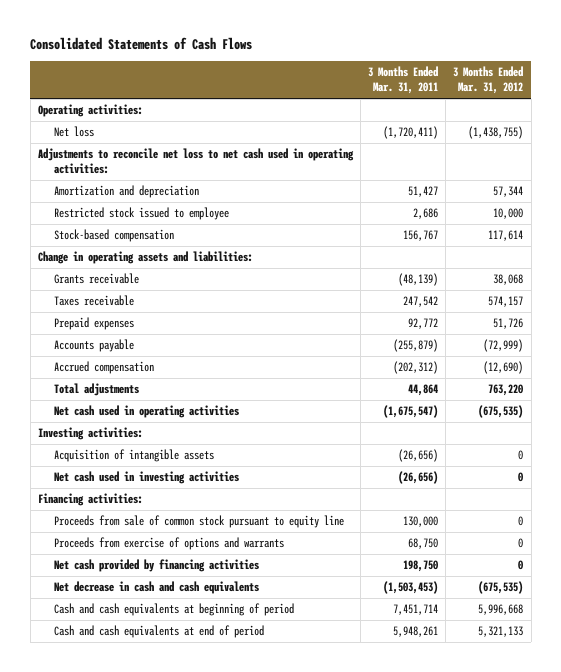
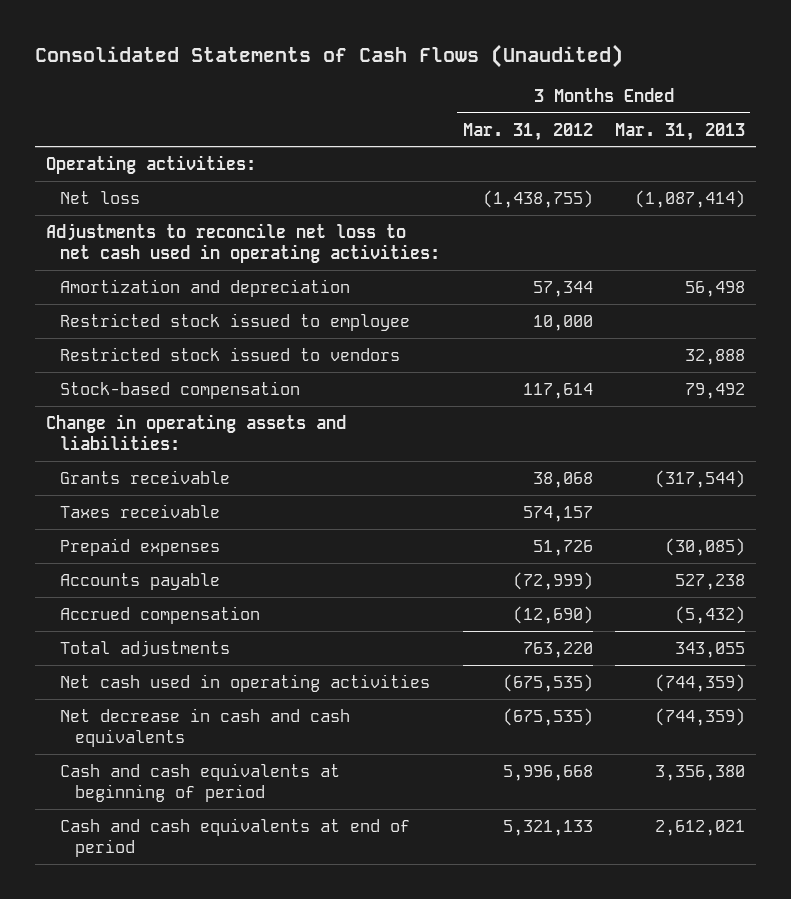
- Consolidated Statements of Cash Flows
+ Consolidated Statements of Cash Flows (Unaudited)
- | 3 Months Ended Mar. 31, 2011 | 3 Months Ended Mar. 31, 2012
+ | 3 Months Ended Mar. 31, 2012 | 3 Months Ended Mar. 31, 2013
+ Restricted stock issued to vendors | | 32,888
- Investing activities:
- Acquisition of intangible assets | (26,656) | 0
- Net cash used in investing activities | (26,656) | 0
- Financing activities:
- Proceeds from sale of common stock pursuant to equity line | 130,000 | 0
- Proceeds from exercise of options and warrants | 68,750 | 0
- Net cash provided by financing activities | 198,750 | 0

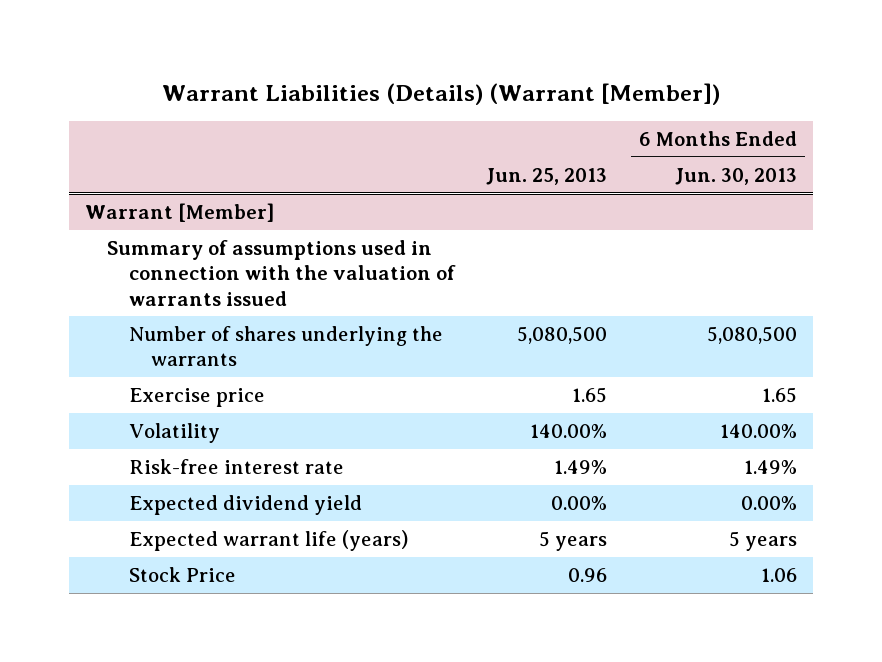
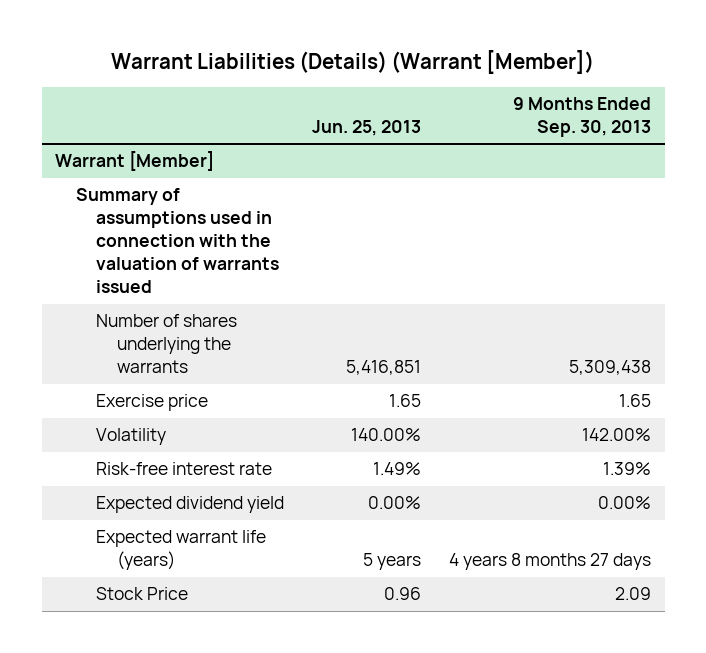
- | Jun. 25, 2013 | 6 Months Ended Jun. 30, 2013
+ | Jun. 25, 2013 | 9 Months Ended Sep. 30, 2013
@ Warrant [Member]
- Number of shares underlying the warrants | 5,080,500 | 5,080,500
+ Number of shares underlying the warrants | 5,416,851 | 5,309,438

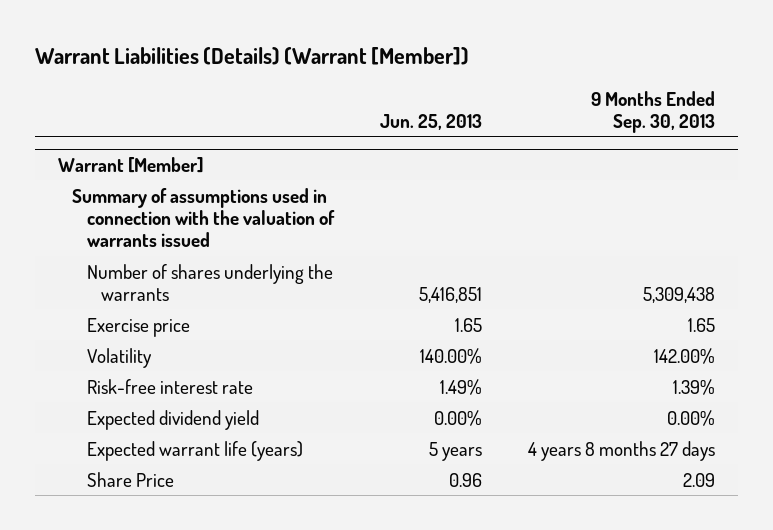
@ Warrant [Member]
- Stock Price | 0.96 | 2.09
+ Share Price | 0.96 | 2.09

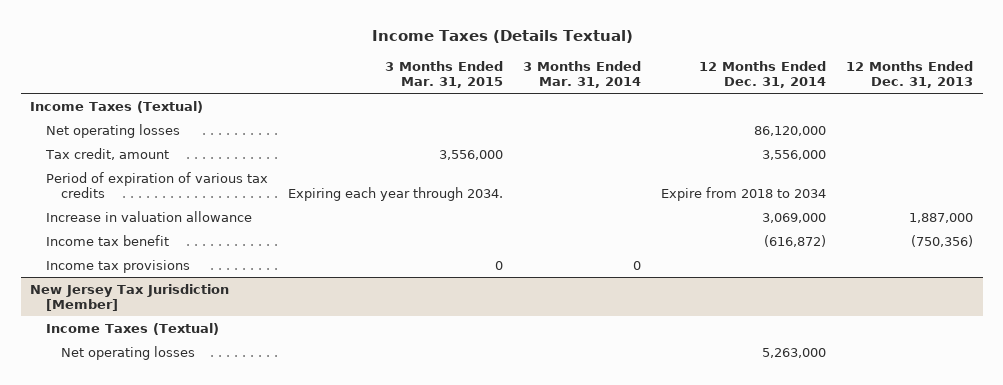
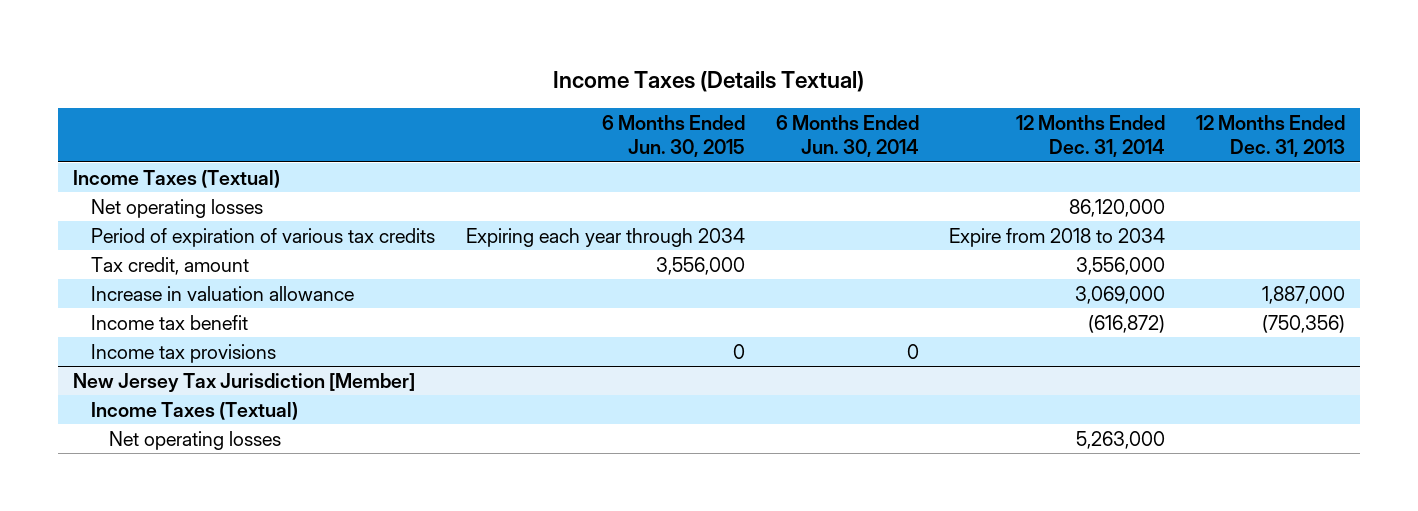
- | 3 Months Ended Mar. 31, 2015 | 3 Months Ended Mar. 31, 2014 | 12 Months Ended Dec. 31, 2014 | 12 Months Ended Dec. 31, 2013
+ | 6 Months Ended Jun. 30, 2015 | 6 Months Ended Jun. 30, 2014 | 12 Months Ended Dec. 31, 2014 | 12 Months Ended Dec. 31, 2013
moved down: Tax credit, amount | 3,556,000 | | 3,556,000 |

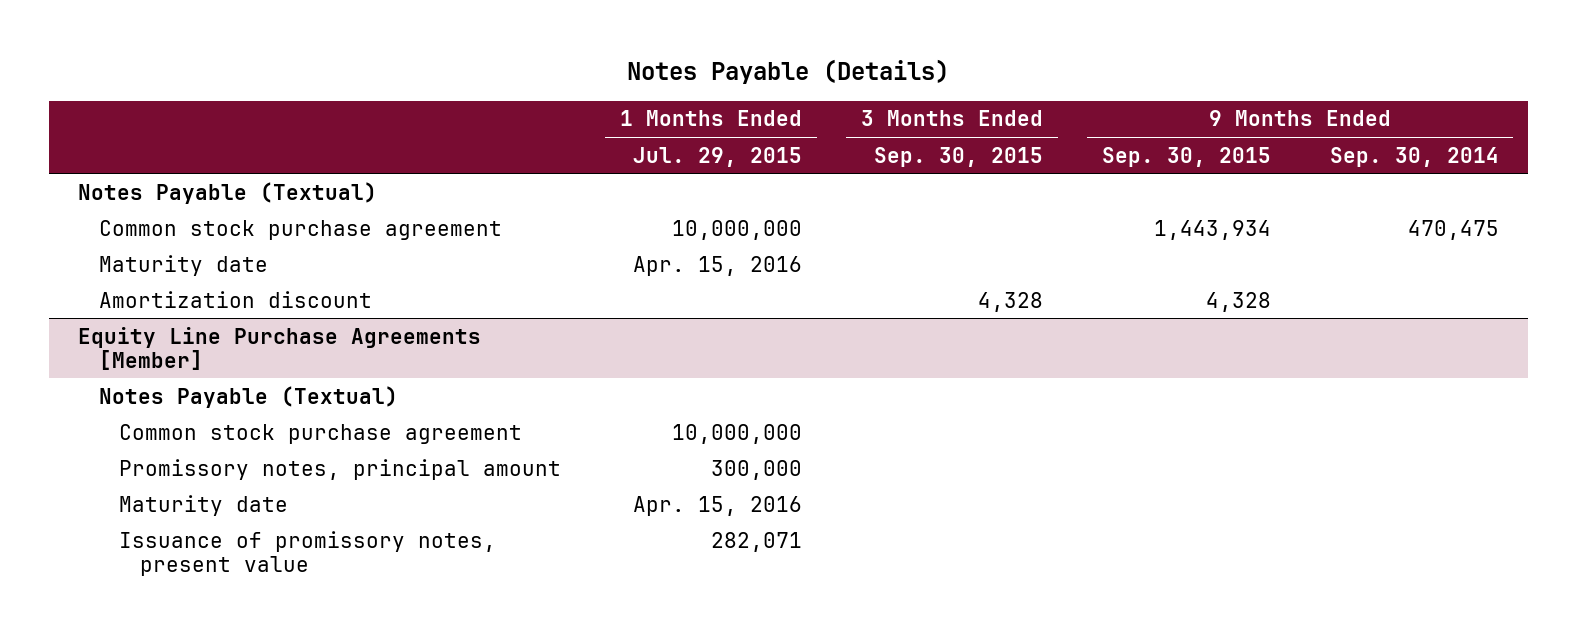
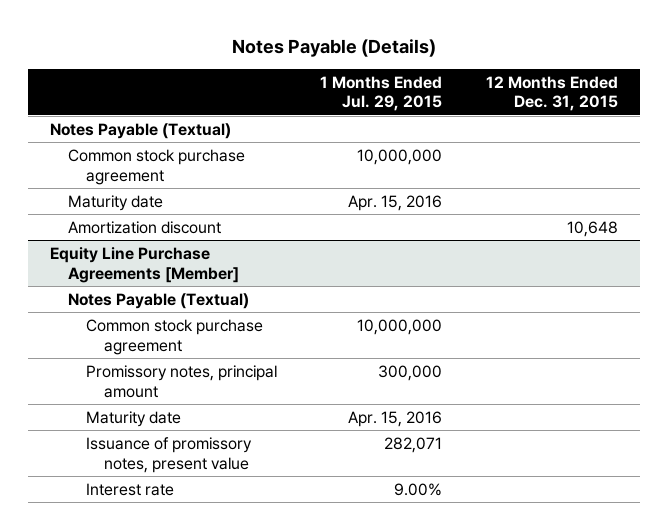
- | 1 Months Ended Jul. 29, 2015 | 3 Months Ended Sep. 30, 2015 | 9 Months Ended Sep. 30, 2015 | 9 Months Ended Sep. 30, 2014
+ | 1 Months Ended Jul. 29, 2015 | 12 Months Ended Dec. 31, 2015
@ Equity Line Purchase Agreements [Member]
+ Interest rate | 9.00% |

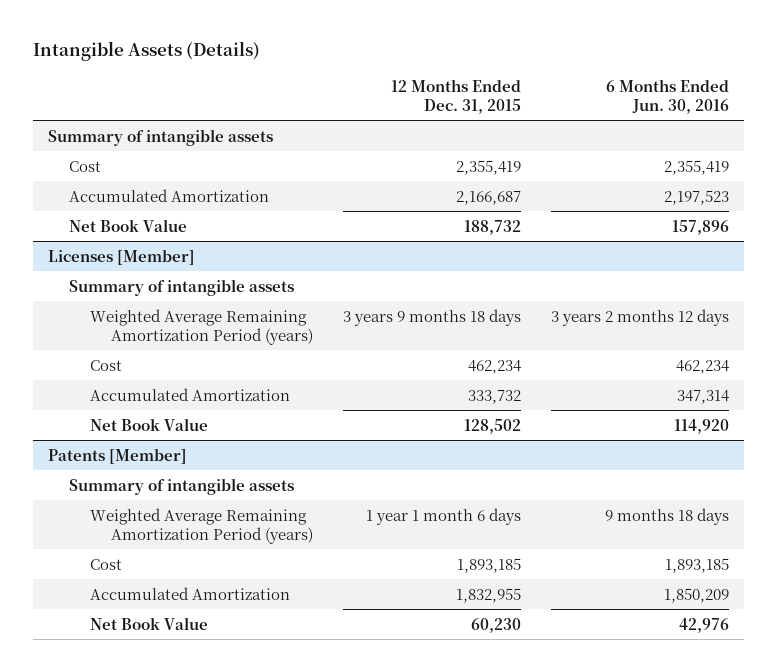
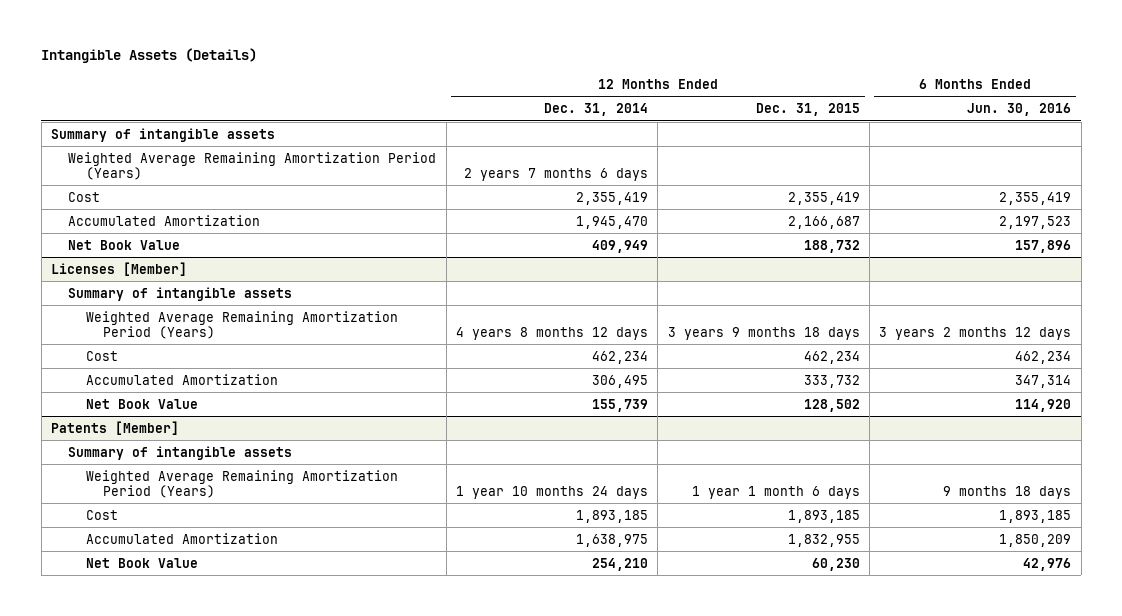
- | 12 Months Ended Dec. 31, 2015 | 6 Months Ended Jun. 30, 2016
+ | 12 Months Ended Dec. 31, 2014 | 12 Months Ended Dec. 31, 2015 | 6 Months Ended Jun. 30, 2016
+ Weighted Average Remaining Amortization Period (Years) | 2 years 7 months 6 days | |
@ Licenses [Member]
- Weighted Average Remaining Amortization Period (years) | 3 years 9 months 18 days | 3 years 2 months 12 days
+ Weighted Average Remaining Amortization Period (Years) | 4 years 8 months 12 days | 3 years 9 months 18 days | 3 years 2 months 12 days
@ Patents [Member]
- Weighted Average Remaining Amortization Period (years) | 1 year 1 month 6 days | 9 months 18 days
+ Weighted Average Remaining Amortization Period (Years) | 1 year 10 months 24 days | 1 year 1 month 6 days | 9 months 18 days

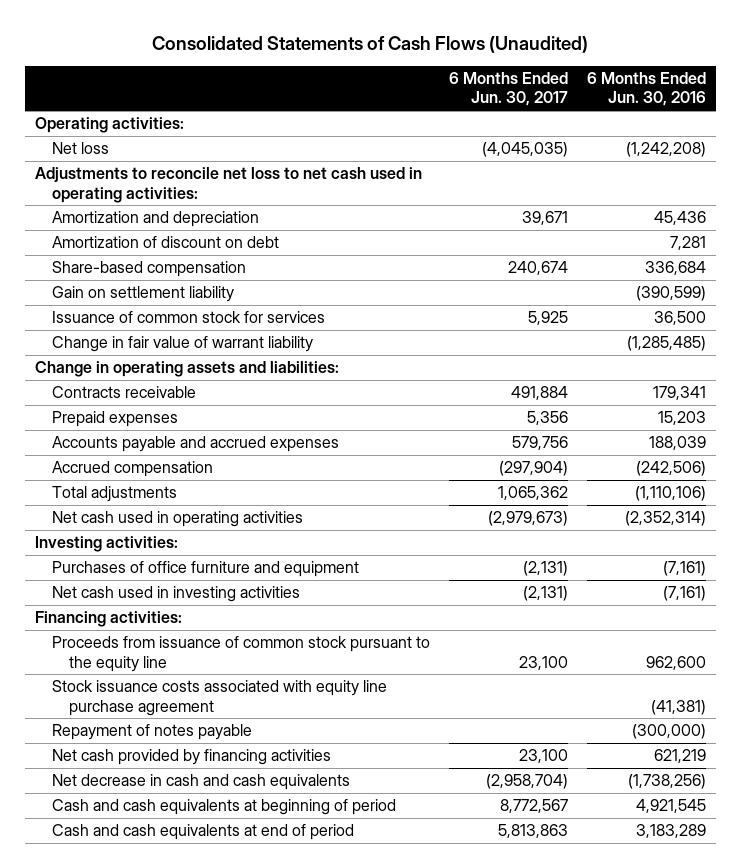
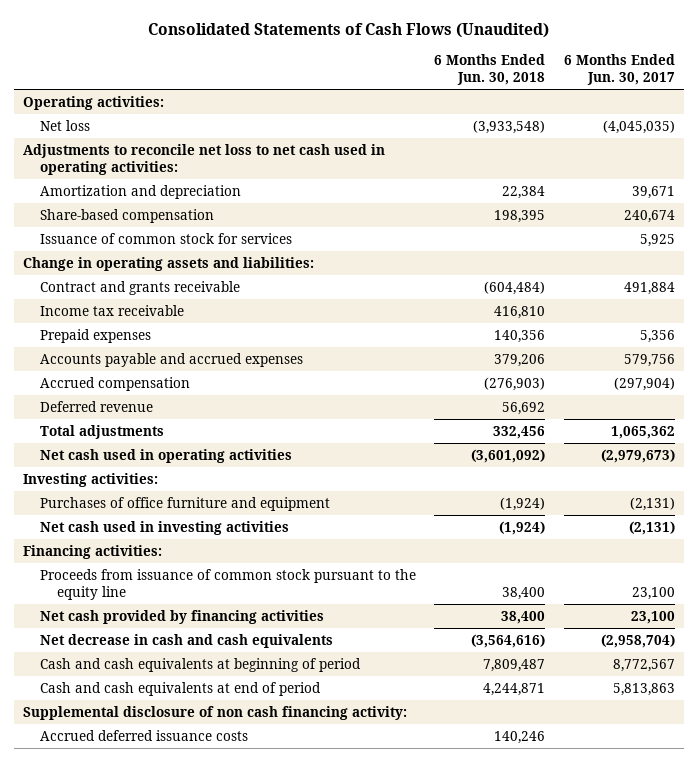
- | 6 Months Ended Jun. 30, 2017 | 6 Months Ended Jun. 30, 2016
+ | 6 Months Ended Jun. 30, 2018 | 6 Months Ended Jun. 30, 2017
- Amortization of discount on debt | | 7,281
- Gain on settlement liability | | (390,599)
- Change in fair value of warrant liability | | (1,285,485)
- Contracts receivable | 491,884 | 179,341
+ Contract and grants receivable | (604,484) | 491,884
+ Income tax receivable | 416,810 |
+ Deferred revenue | 56,692 |
- Stock issuance costs associated with equity line purchase agreement | | (41,381)
- Repayment of notes payable | | (300,000)
+ Supplemental disclosure of non cash financing activity:
+ Accrued deferred issuance costs | 140,246 |

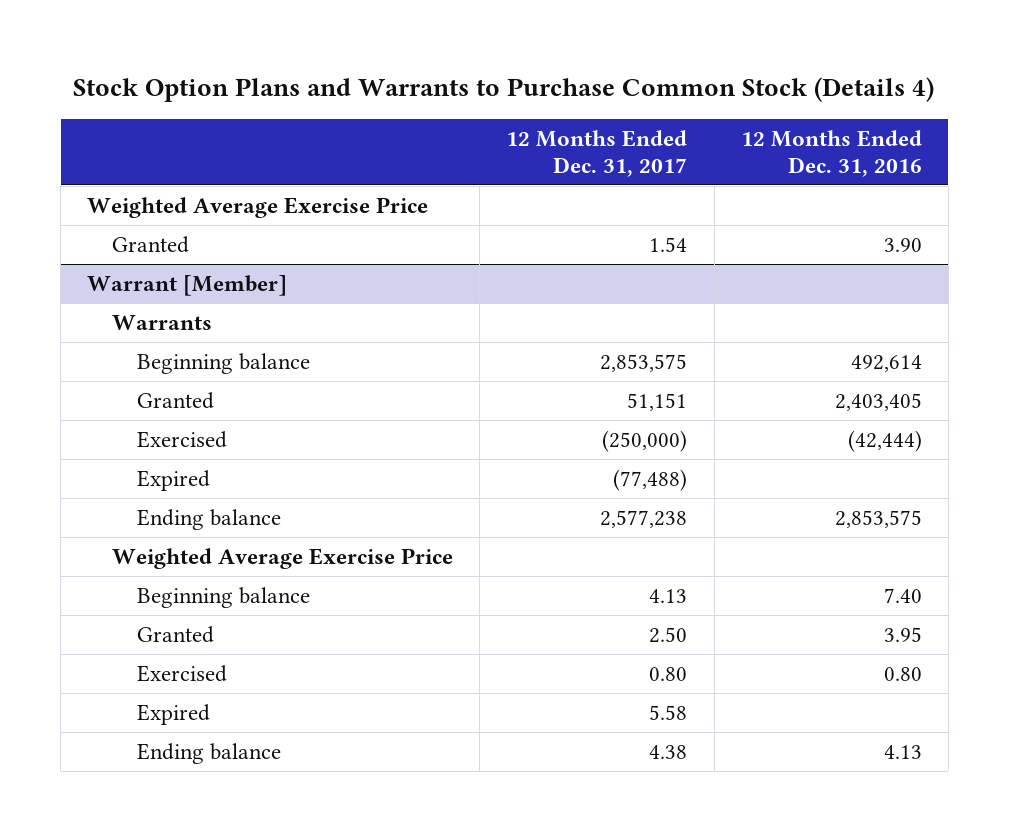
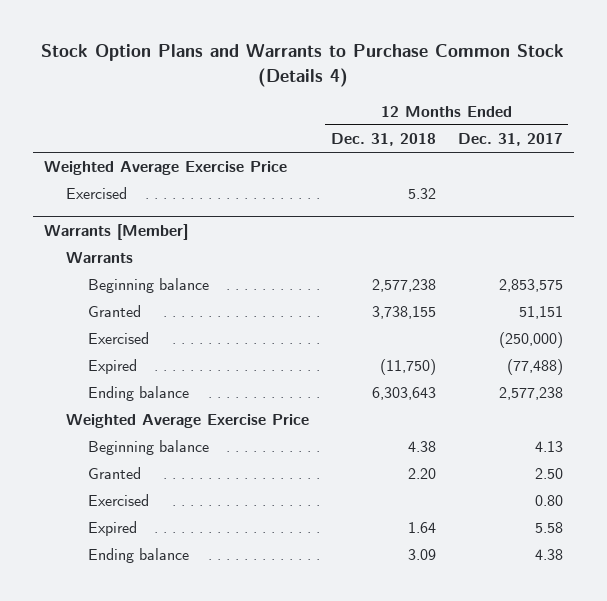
- | 12 Months Ended Dec. 31, 2017 | 12 Months Ended Dec. 31, 2016
+ | 12 Months Ended Dec. 31, 2018 | 12 Months Ended Dec. 31, 2017
- Granted | 1.54 | 3.90
- Warrant [Member]
+ Exercised | 5.32 |
+ Warrants [Member]

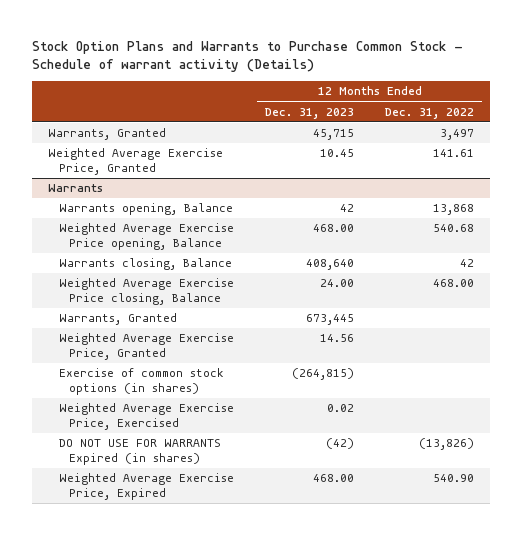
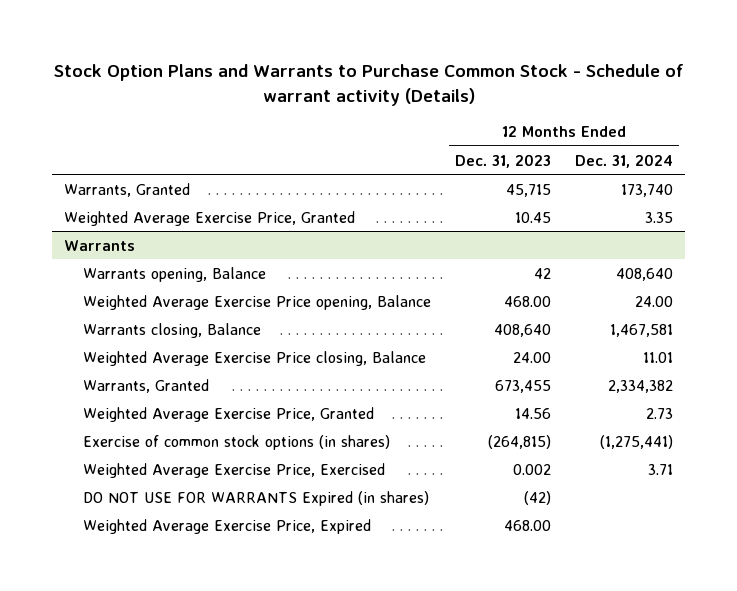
- | 12 Months Ended Dec. 31, 2023 | 12 Months Ended Dec. 31, 2022
+ | 12 Months Ended Dec. 31, 2023 | 12 Months Ended Dec. 31, 2024
@ Warrants
- Warrants, Granted | 673,445 |
+ Warrants, Granted | 673,455 | 2,334,382
- Weighted Average Exercise Price, Exercised | 0.02 |
+ Weighted Average Exercise Price, Exercised | 0.002 | 3.71

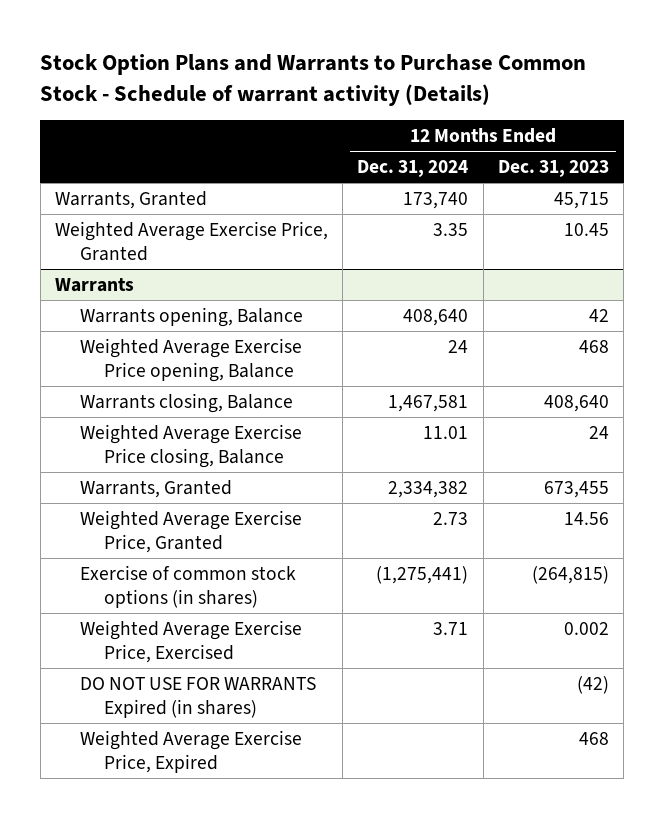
- | 12 Months Ended Dec. 31, 2023 | 12 Months Ended Dec. 31, 2024
+ | 12 Months Ended Dec. 31, 2024 | 12 Months Ended Dec. 31, 2023
@ Warrants
- Weighted Average Exercise Price opening, Balance | 468.00 | 24.00
+ Weighted Average Exercise Price opening, Balance | 24 | 468
- Weighted Average Exercise Price closing, Balance | 24.00 | 11.01
+ Weighted Average Exercise Price closing, Balance | 11.01 | 24
- Weighted Average Exercise Price, Expired | 468.00 |
+ Weighted Average Exercise Price, Expired | | 468

